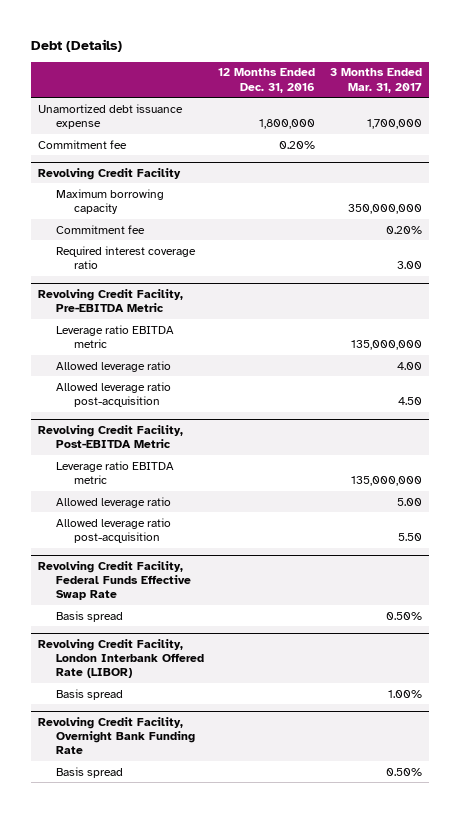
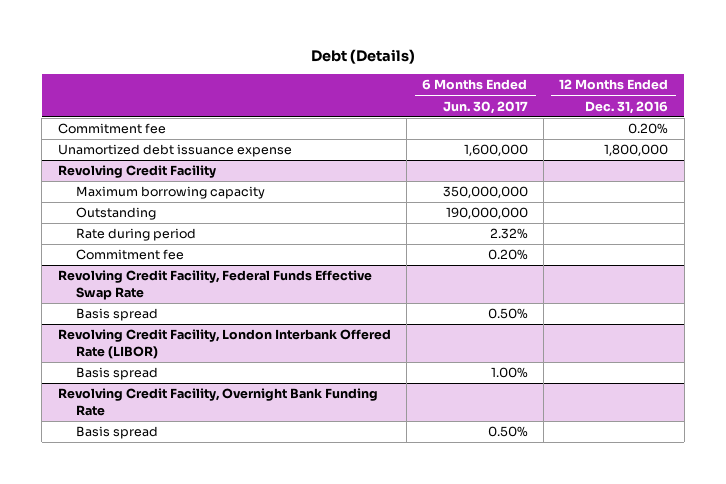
- | 12 Months Ended Dec. 31, 2016 | 3 Months Ended Mar. 31, 2017
+ | 6 Months Ended Jun. 30, 2017 | 12 Months Ended Dec. 31, 2016
moved down: Unamortized debt issuance expense | 1,600,000 | 1,800,000
@ Revolving Credit Facility
+ Outstanding | 190,000,000 |
+ Rate during period | 2.32% |
- Required interest coverage ratio | | 3.00
- Revolving Credit Facility, Pre-EBITDA Metric
- Leverage ratio EBITDA metric | | 135,000,000
- Allowed leverage ratio | | 4.00
- Allowed leverage ratio post-acquisition | | 4.50
- Revolving Credit Facility, Post-EBITDA Metric
- Leverage ratio EBITDA metric | | 135,000,000
- Allowed leverage ratio | | 5.00
- Allowed leverage ratio post-acquisition | | 5.50

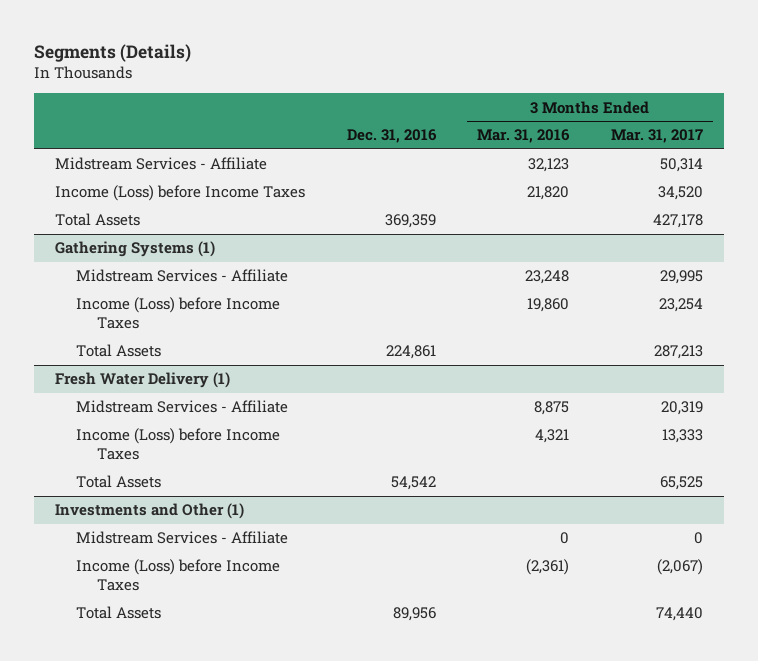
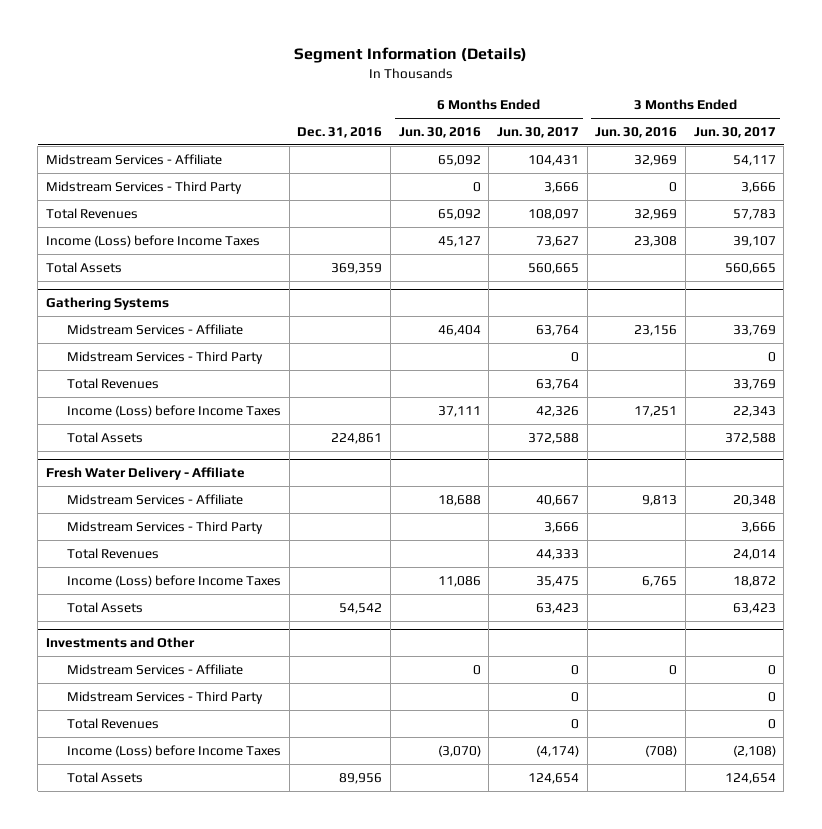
- Segments (Details)
+ Segment Information (Details)
- | Dec. 31, 2016 | 3 Months Ended Mar. 31, 2016 | 3 Months Ended Mar. 31, 2017
+ | Dec. 31, 2016 | 6 Months Ended Jun. 30, 2016 | 6 Months Ended Jun. 30, 2017 | 3 Months Ended Jun. 30, 2016 | 3 Months Ended Jun. 30, 2017
+ Midstream Services - Third Party | | 0 | 3,666 | 0 | 3,666
+ Total Revenues | | 65,092 | 108,097 | 32,969 | 57,783
- Gathering Systems (1)
+ Gathering Systems
+ Midstream Services - Third Party | | | 0 | | 0
+ Total Revenues | | | 63,764 | | 33,769
- Fresh Water Delivery (1)
+ Fresh Water Delivery - Affiliate
+ Midstream Services - Third Party | | | 3,666 | | 3,666
+ Total Revenues | | | 44,333 | | 24,014
- Investments and Other (1)
+ Investments and Other
+ Midstream Services - Third Party | | | 0 | | 0
+ Total Revenues | | | 0 | | 0

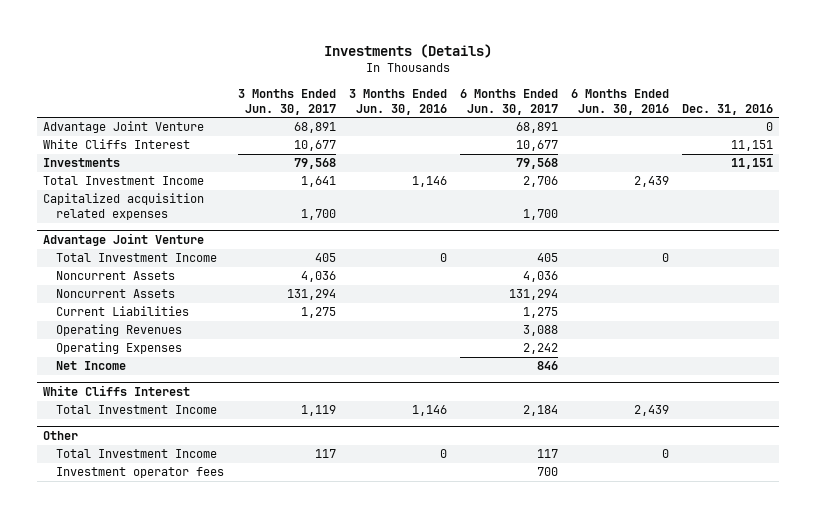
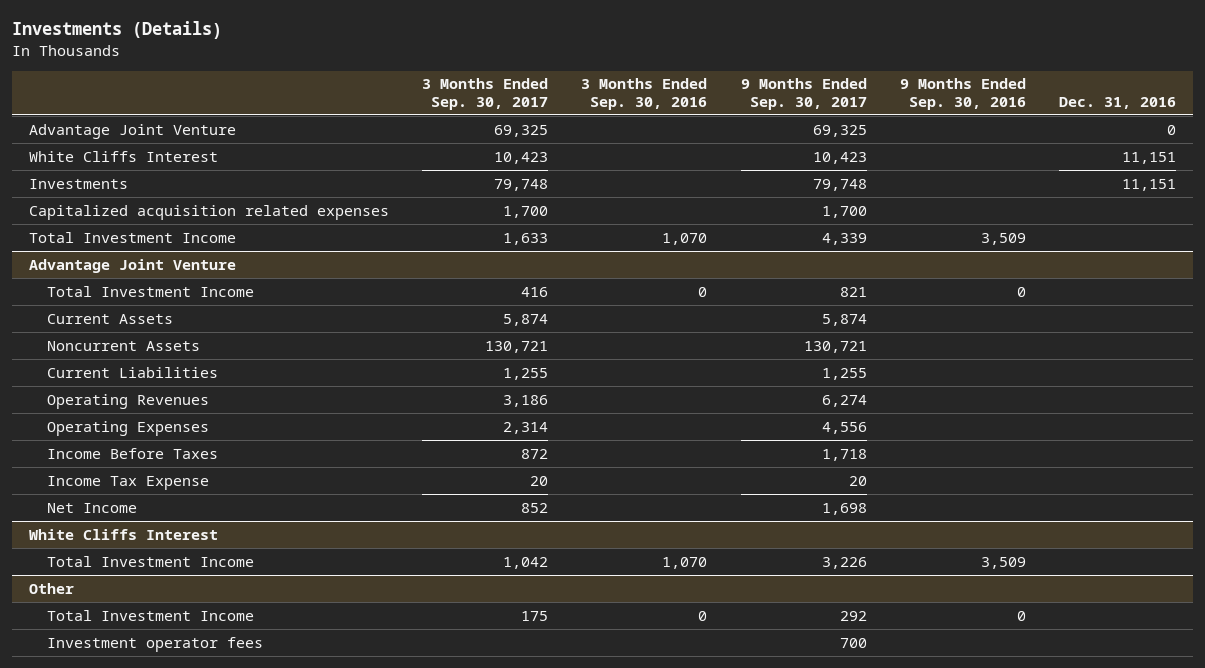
- | 3 Months Ended Jun. 30, 2017 | 3 Months Ended Jun. 30, 2016 | 6 Months Ended Jun. 30, 2017 | 6 Months Ended Jun. 30, 2016 | Dec. 31, 2016
+ | 3 Months Ended Sep. 30, 2017 | 3 Months Ended Sep. 30, 2016 | 9 Months Ended Sep. 30, 2017 | 9 Months Ended Sep. 30, 2016 | Dec. 31, 2016
moved down: Total Investment Income | 1,633 | 1,070 | 4,339 | 3,509 |
@ Advantage Joint Venture
- Noncurrent Assets | 4,036 | | 4,036 | |
+ Current Assets | 5,874 | | 5,874 | |
+ Income Before Taxes | 872 | | 1,718 | |
+ Income Tax Expense | 20 | | 20 | |

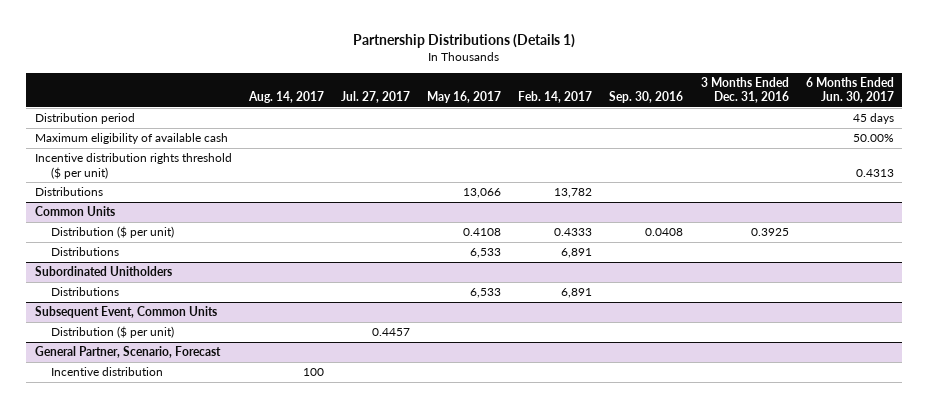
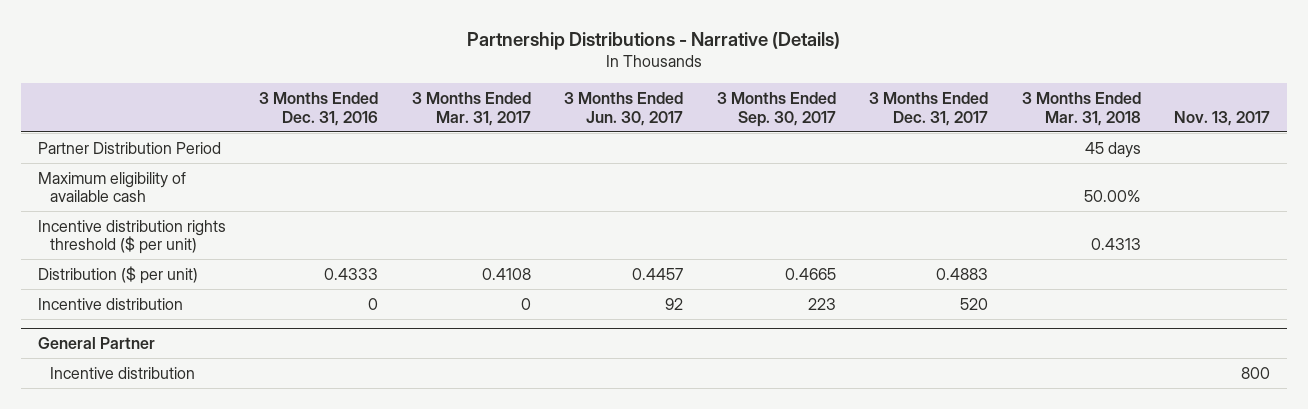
- Partnership Distributions (Details 1)
+ Partnership Distributions - Narrative (Details)
- | Aug. 14, 2017 | Jul. 27, 2017 | May 16, 2017 | Feb. 14, 2017 | Sep. 30, 2016 | 3 Months Ended Dec. 31, 2016 | 6 Months Ended Jun. 30, 2017
+ | 3 Months Ended Dec. 31, 2016 | 3 Months Ended Mar. 31, 2017 | 3 Months Ended Jun. 30, 2017 | 3 Months Ended Sep. 30, 2017 | 3 Months Ended Dec. 31, 2017 | 3 Months Ended Mar. 31, 2018 | Nov. 13, 2017
- Distribution period | | | | | | | 45 days
+ Partner Distribution Period | | | | | | 45 days |
- Distributions | | | 13,066 | 13,782 | | |
- Common Units
- Distribution ($ per unit) | | | 0.4108 | 0.4333 | 0.0408 | 0.3925 |
- Distributions | | | 6,533 | 6,891 | | |
- Subordinated Unitholders
- Distributions | | | 6,533 | 6,891 | | |
- Subsequent Event, Common Units
- Distribution ($ per unit) | | 0.4457 | | | | |
- General Partner, Scenario, Forecast
+ Distribution ($ per unit) | 0.4333 | 0.4108 | 0.4457 | 0.4665 | 0.4883 | |
+ Incentive distribution | 0 | 0 | 92 | 223 | 520 | |
+ General Partner

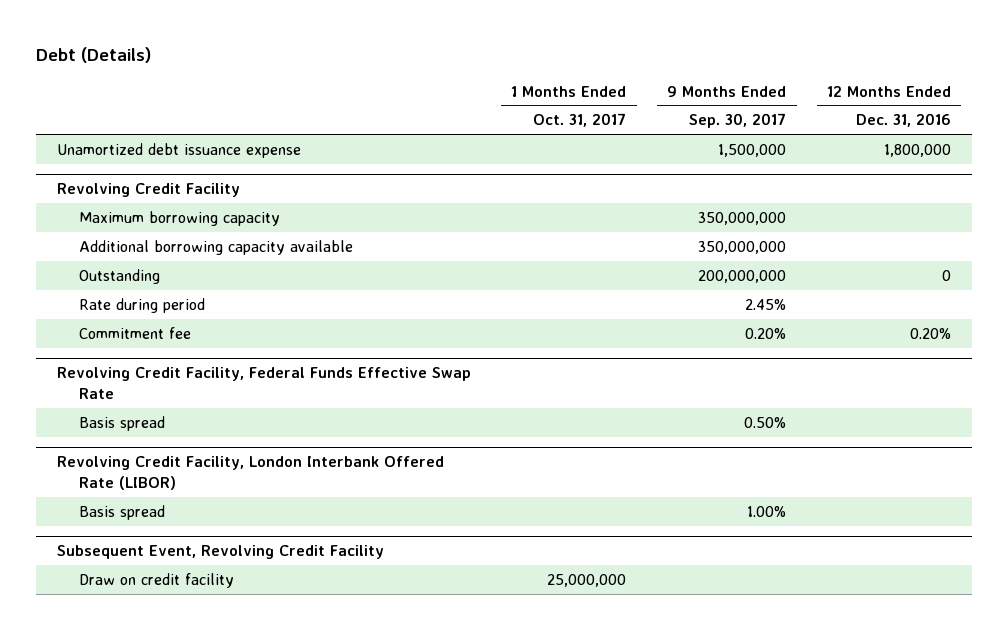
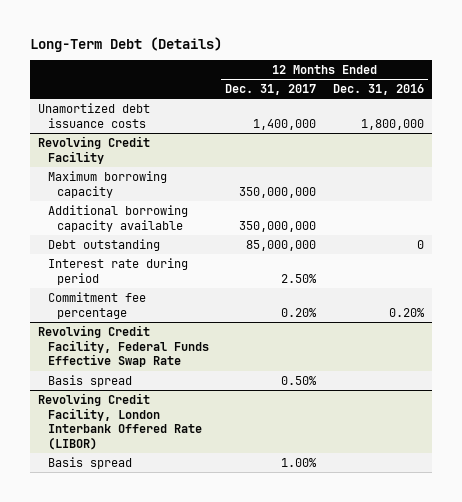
- Debt (Details)
+ Long-Term Debt (Details)
- | 1 Months Ended Oct. 31, 2017 | 9 Months Ended Sep. 30, 2017 | 12 Months Ended Dec. 31, 2016
+ | 12 Months Ended Dec. 31, 2017 | 12 Months Ended Dec. 31, 2016
- Unamortized debt issuance expense | | 1,500,000 | 1,800,000
+ Unamortized debt issuance costs | 1,400,000 | 1,800,000
@ Revolving Credit Facility
- Outstanding | | 200,000,000 | 0
- Rate during period | | 2.45% |
- Commitment fee | | 0.20% | 0.20%
+ Debt outstanding | 85,000,000 | 0
+ Interest rate during period | 2.50% |
+ Commitment fee percentage | 0.20% | 0.20%
- Subsequent Event, Revolving Credit Facility
- Draw on credit facility | 25,000,000 | |

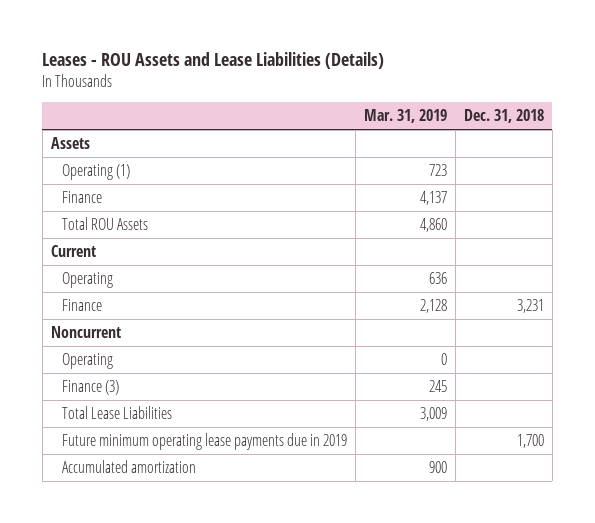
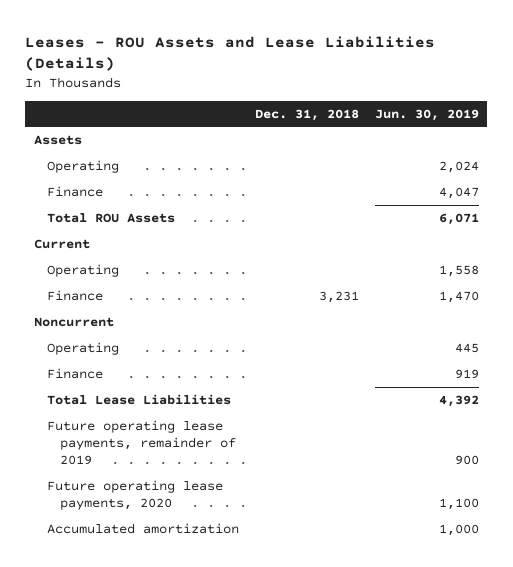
- | Mar. 31, 2019 | Dec. 31, 2018
+ | Dec. 31, 2018 | Jun. 30, 2019
- Operating (1) | 723 |
+ Operating | | 2,024
- Finance (3) | 245 |
+ Finance | | 919
- Future minimum operating lease payments due in 2019 | | 1,700
+ Future operating lease payments, remainder of 2019 | | 900
+ Future operating lease payments, 2020 | | 1,100

